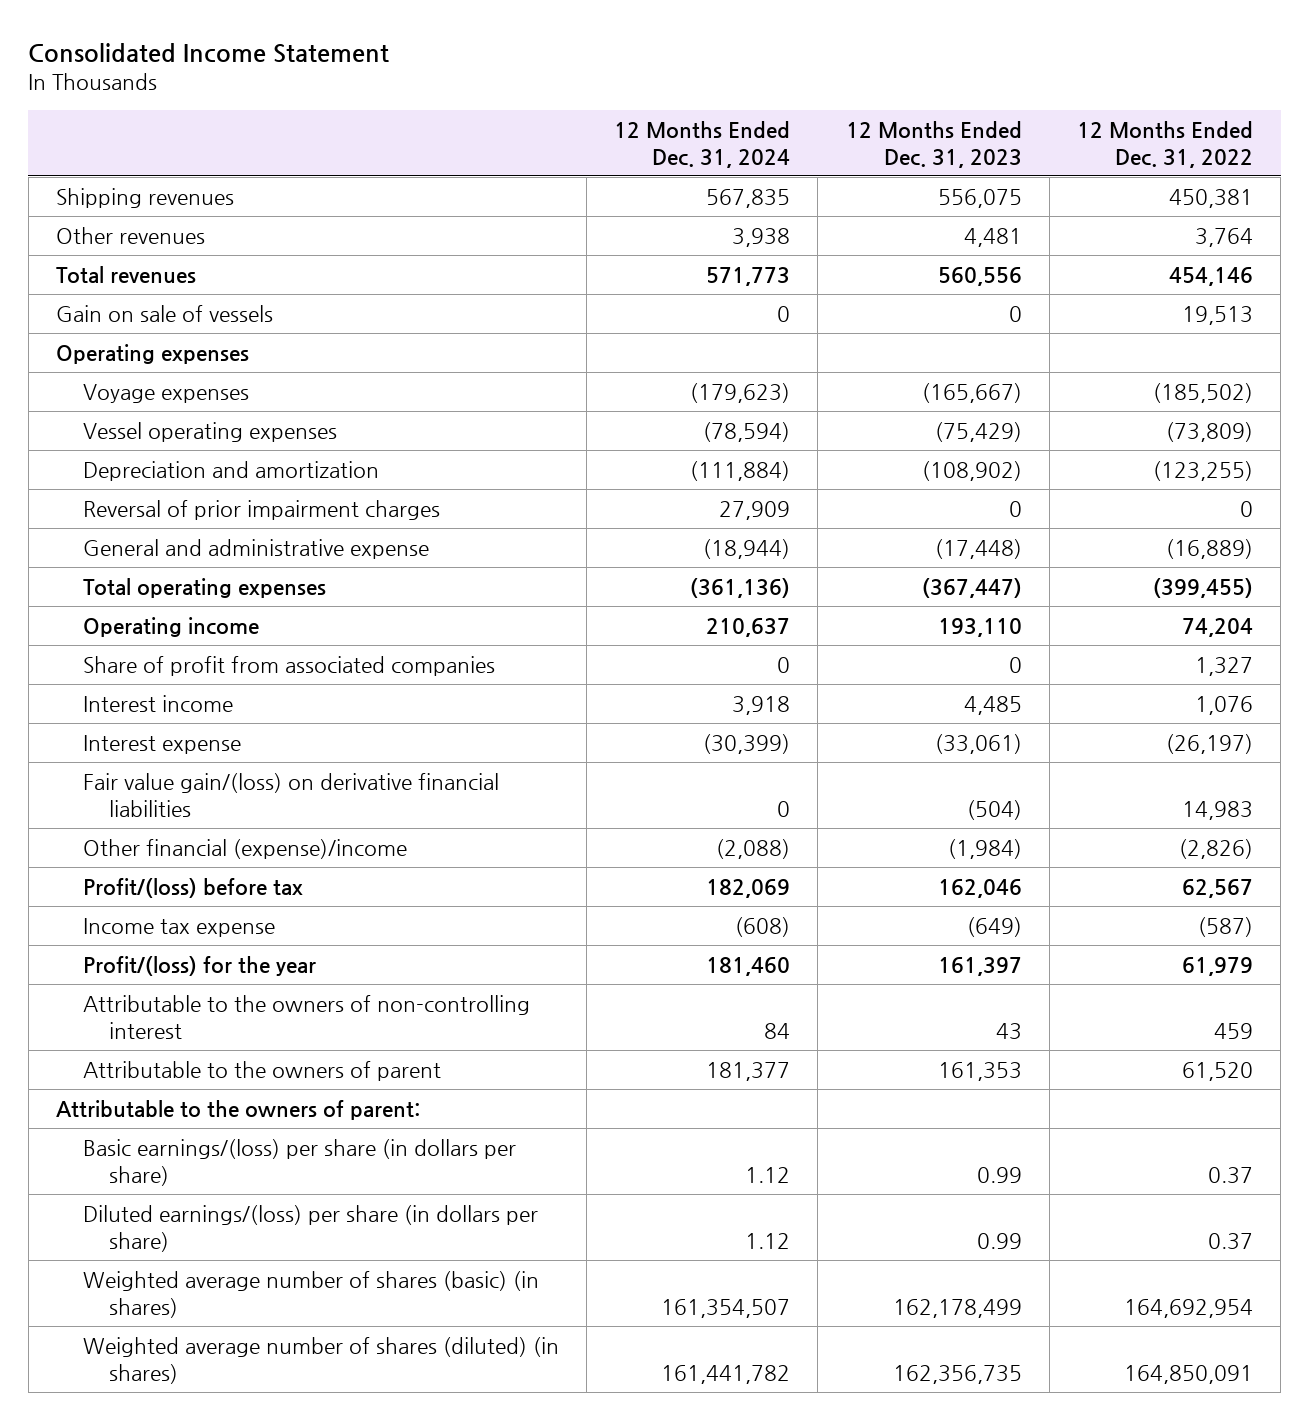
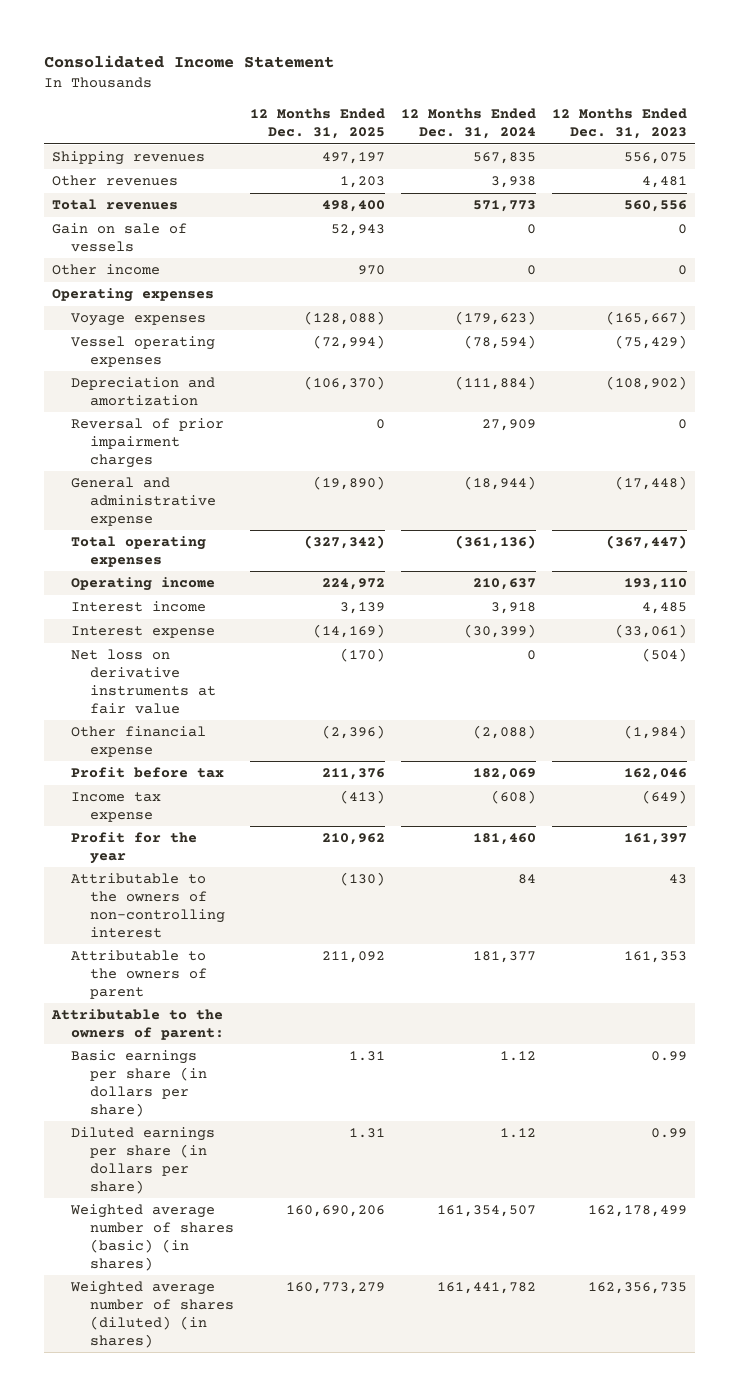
- | 12 Months Ended Dec. 31, 2024 | 12 Months Ended Dec. 31, 2023 | 12 Months Ended Dec. 31, 2022
+ | 12 Months Ended Dec. 31, 2025 | 12 Months Ended Dec. 31, 2024 | 12 Months Ended Dec. 31, 2023
+ Other income | 970 | 0 | 0
- Share of profit from associated companies | 0 | 0 | 1,327
- Fair value gain/(loss) on derivative financial liabilities | 0 | (504) | 14,983
- Other financial (expense)/income | (2,088) | (1,984) | (2,826)
- Profit/(loss) before tax | 182,069 | 162,046 | 62,567
+ Net loss on derivative instruments at fair value | (170) | 0 | (504)
+ Other financial expense | (2,396) | (2,088) | (1,984)
+ Profit before tax | 211,376 | 182,069 | 162,046
- Profit/(loss) for the year | 181,460 | 161,397 | 61,979
+ Profit for the year | 210,962 | 181,460 | 161,397
- Basic earnings/(loss) per share (in dollars per share) | 1.12 | 0.99 | 0.37
- Diluted earnings/(loss) per share (in dollars per share) | 1.12 | 0.99 | 0.37
+ Basic earnings per share (in dollars per share) | 1.31 | 1.12 | 0.99
+ Diluted earnings per share (in dollars per share) | 1.31 | 1.12 | 0.99

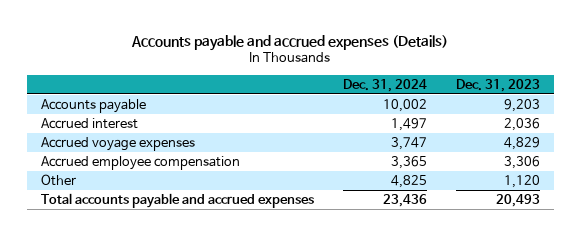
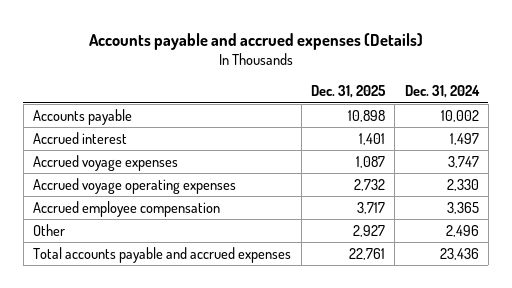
- | Dec. 31, 2024 | Dec. 31, 2023
+ | Dec. 31, 2025 | Dec. 31, 2024
+ Accrued voyage operating expenses | 2,732 | 2,330
- Other | 4,825 | 1,120
+ Other | 2,927 | 2,496

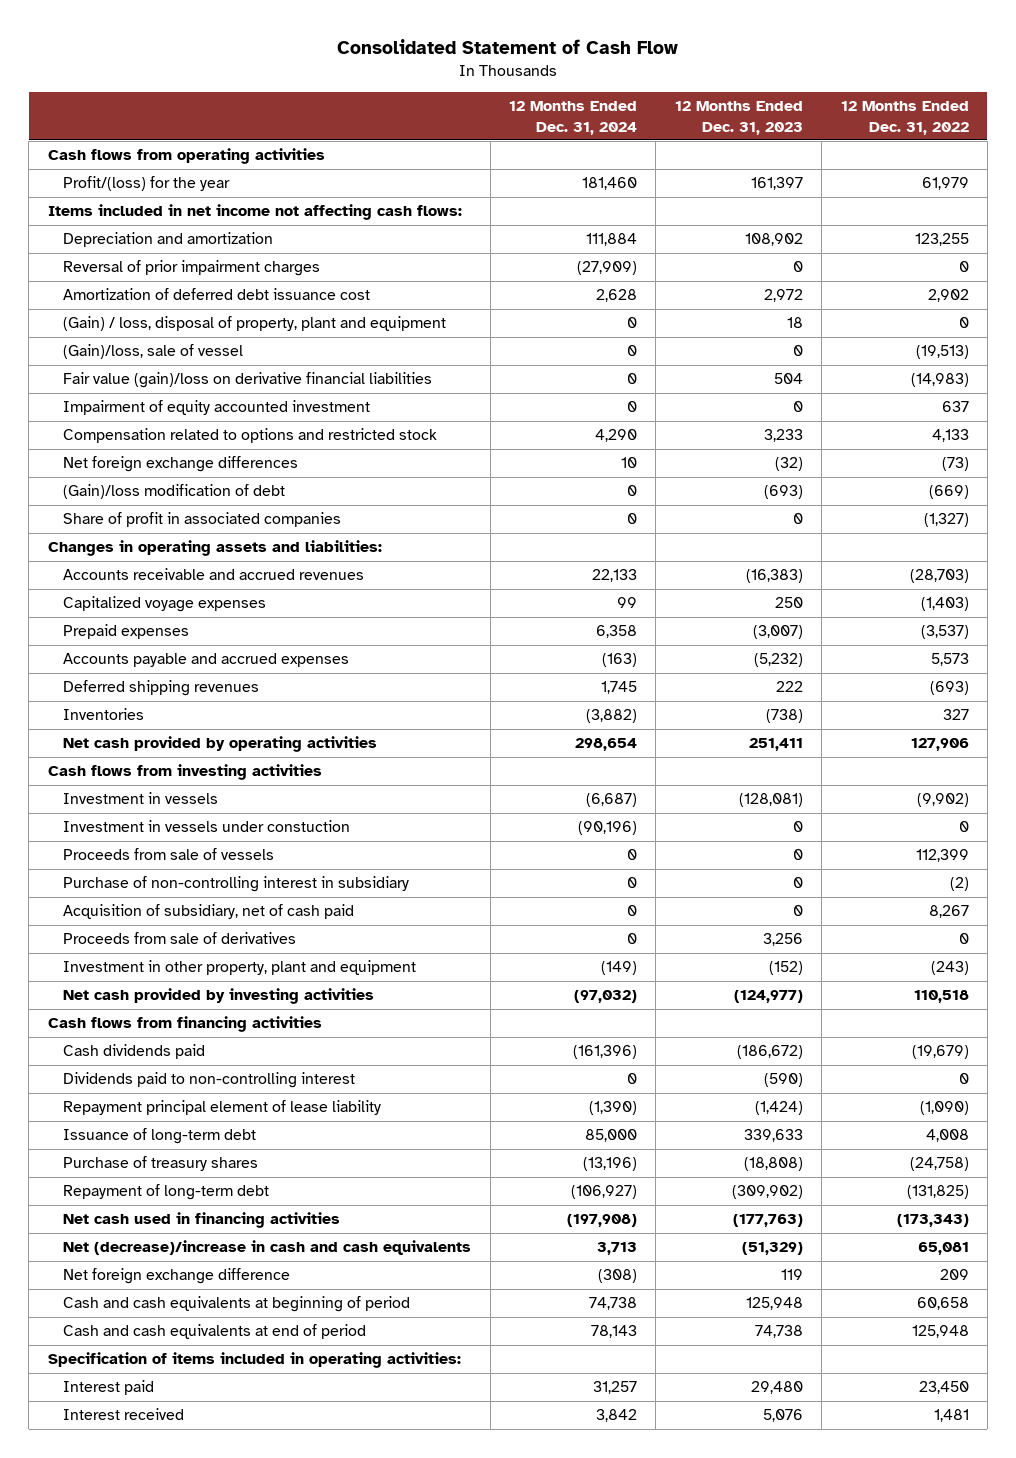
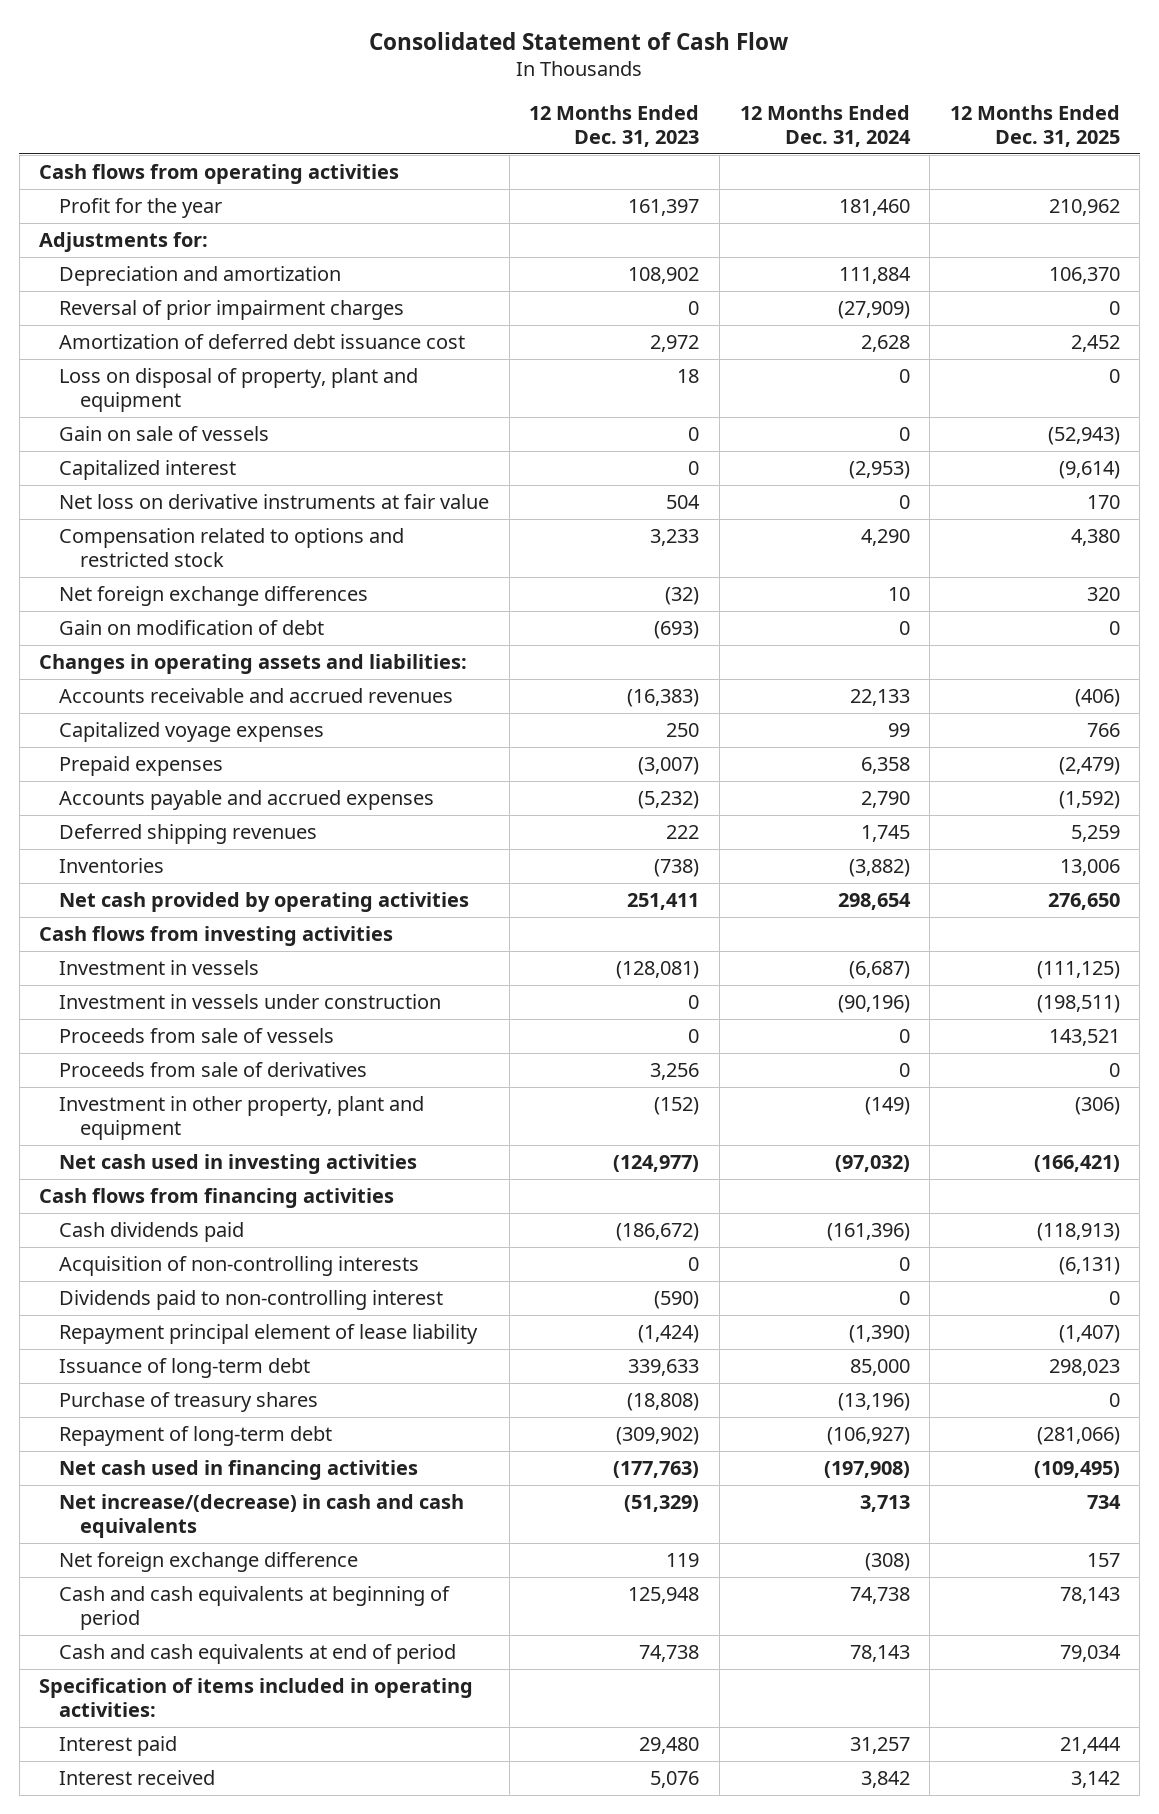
- | 12 Months Ended Dec. 31, 2024 | 12 Months Ended Dec. 31, 2023 | 12 Months Ended Dec. 31, 2022
+ | 12 Months Ended Dec. 31, 2023 | 12 Months Ended Dec. 31, 2024 | 12 Months Ended Dec. 31, 2025
- Profit/(loss) for the year | 181,460 | 161,397 | 61,979
- Items included in net income not affecting cash flows:
+ Profit for the year | 161,397 | 181,460 | 210,962
+ Adjustments for:
- (Gain) / loss, disposal of property, plant and equipment | 0 | 18 | 0
- (Gain)/loss, sale of vessel | 0 | 0 | (19,513)
- Fair value (gain)/loss on derivative financial liabilities | 0 | 504 | (14,983)
- Impairment of equity accounted investment | 0 | 0 | 637
+ Loss on disposal of property, plant and equipment | 18 | 0 | 0
+ Gain on sale of vessels | 0 | 0 | (52,943)
+ Capitalized interest | 0 | (2,953) | (9,614)
+ Net loss on derivative instruments at fair value | 504 | 0 | 170
- (Gain)/loss modification of debt | 0 | (693) | (669)
- Share of profit in associated companies | 0 | 0 | (1,327)
+ Gain on modification of debt | (693) | 0 | 0
- Accounts payable and accrued expenses | (163) | (5,232) | 5,573
+ Accounts payable and accrued expenses | (5,232) | 2,790 | (1,592)
- Investment in vessels under constuction | (90,196) | 0 | 0
+ Investment in vessels under construction | 0 | (90,196) | (198,511)
- Purchase of non-controlling interest in subsidiary | 0 | 0 | (2)
- Acquisition of subsidiary, net of cash paid | 0 | 0 | 8,267
- Net cash provided by investing activities | (97,032) | (124,977) | 110,518
+ Net cash used in investing activities | (124,977) | (97,032) | (166,421)
+ Acquisition of non-controlling interests | 0 | 0 | (6,131)
- Net (decrease)/increase in cash and cash equivalents | 3,713 | (51,329) | 65,081
+ Net increase/(decrease) in cash and cash equivalents | (51,329) | 3,713 | 734

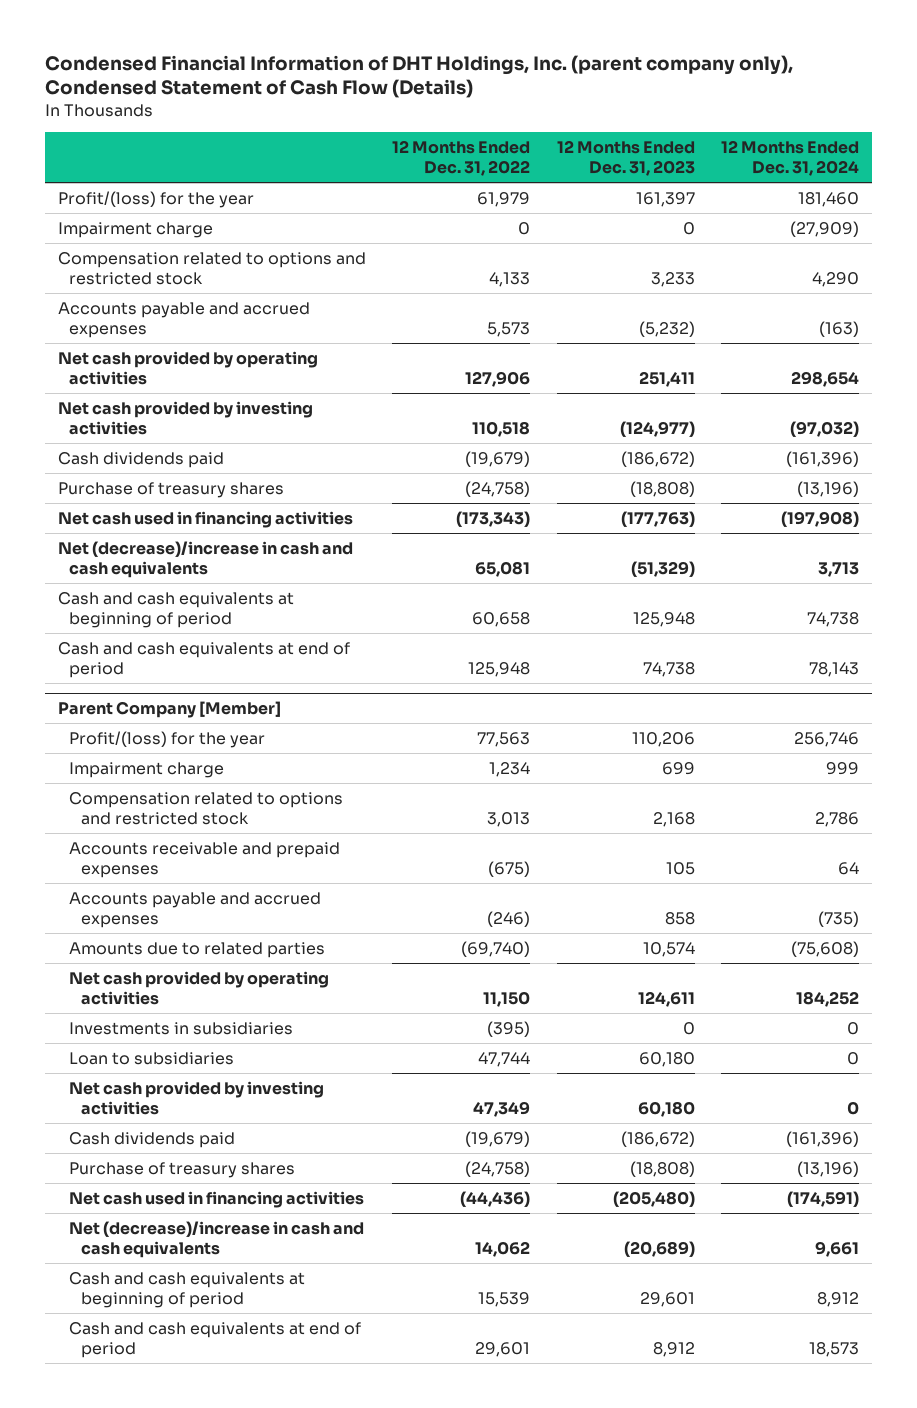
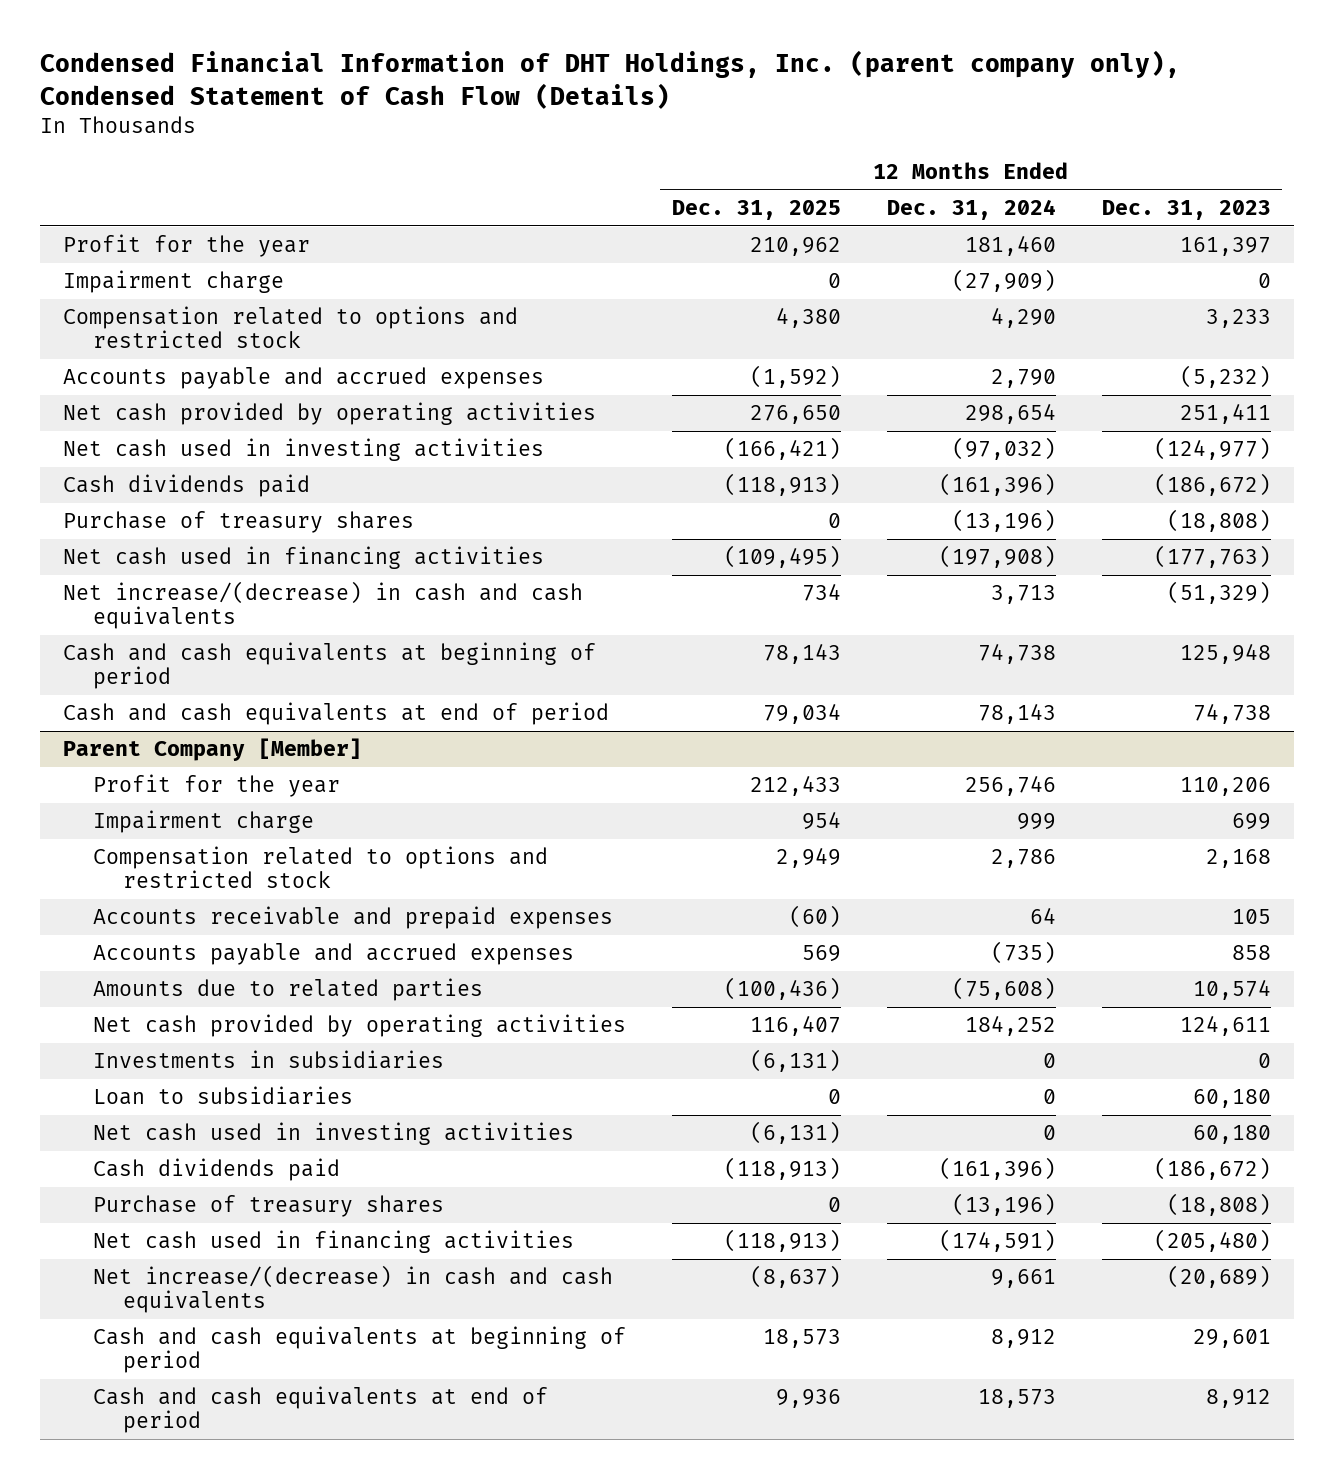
- | 12 Months Ended Dec. 31, 2022 | 12 Months Ended Dec. 31, 2023 | 12 Months Ended Dec. 31, 2024
+ | 12 Months Ended Dec. 31, 2025 | 12 Months Ended Dec. 31, 2024 | 12 Months Ended Dec. 31, 2023
- Profit/(loss) for the year | 61,979 | 161,397 | 181,460
+ Profit for the year | 210,962 | 181,460 | 161,397
- Accounts payable and accrued expenses | 5,573 | (5,232) | (163)
+ Accounts payable and accrued expenses | (1,592) | 2,790 | (5,232)
- Net cash provided by investing activities | 110,518 | (124,977) | (97,032)
+ Net cash used in investing activities | (166,421) | (97,032) | (124,977)
- Net (decrease)/increase in cash and cash equivalents | 65,081 | (51,329) | 3,713
+ Net increase/(decrease) in cash and cash equivalents | 734 | 3,713 | (51,329)
@ Parent Company [Member]
- Profit/(loss) for the year | 77,563 | 110,206 | 256,746
+ Profit for the year | 212,433 | 256,746 | 110,206
- Net cash provided by investing activities | 47,349 | 60,180 | 0
+ Net cash used in investing activities | (6,131) | 0 | 60,180
- Net (decrease)/increase in cash and cash equivalents | 14,062 | (20,689) | 9,661
+ Net increase/(decrease) in cash and cash equivalents | (8,637) | 9,661 | (20,689)

